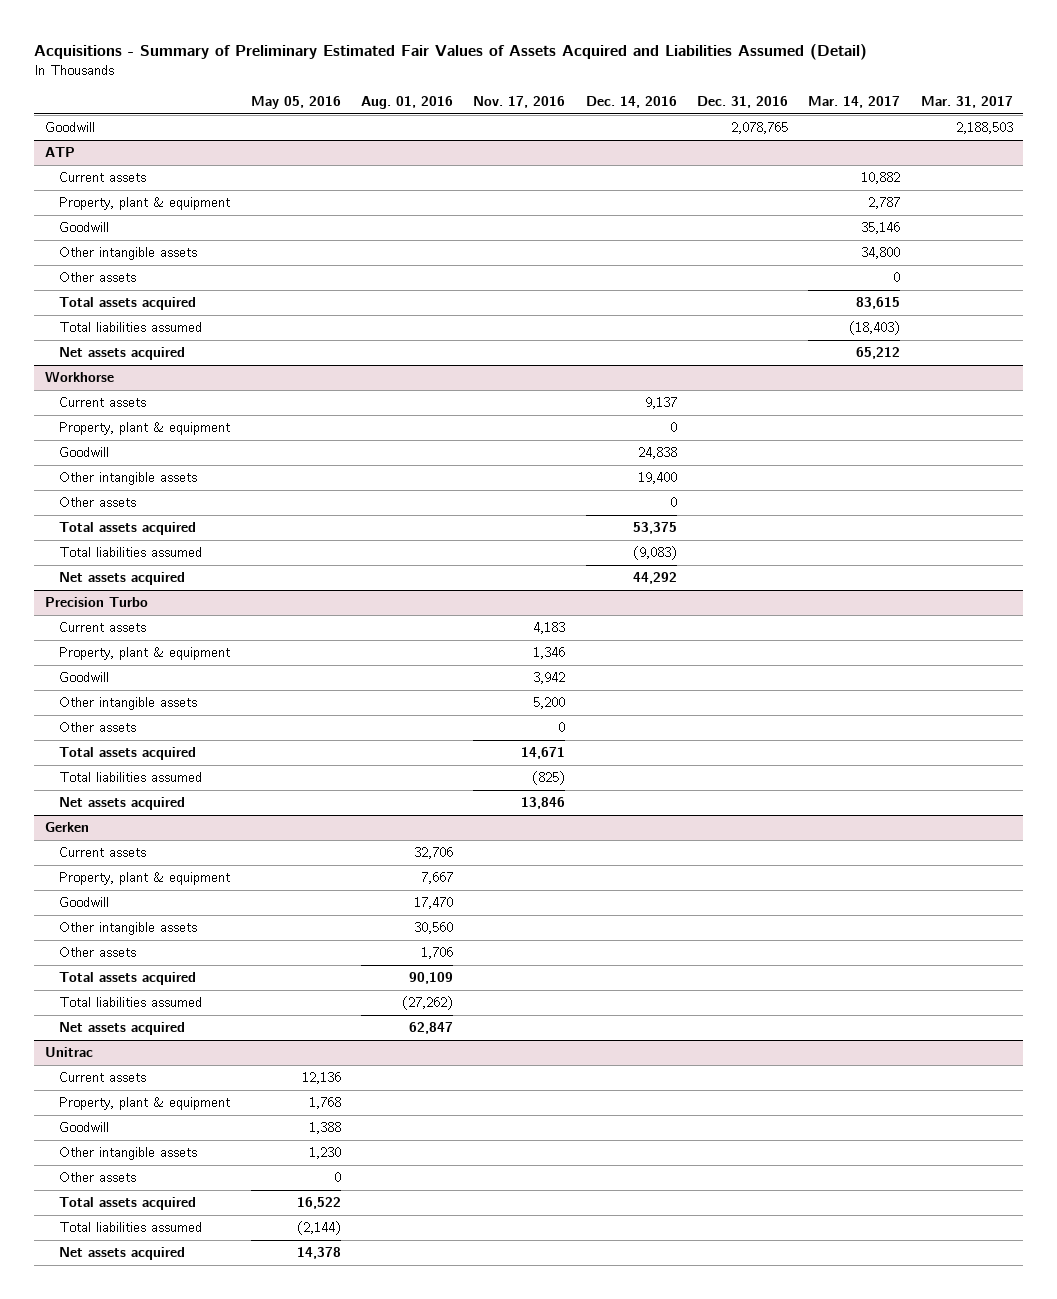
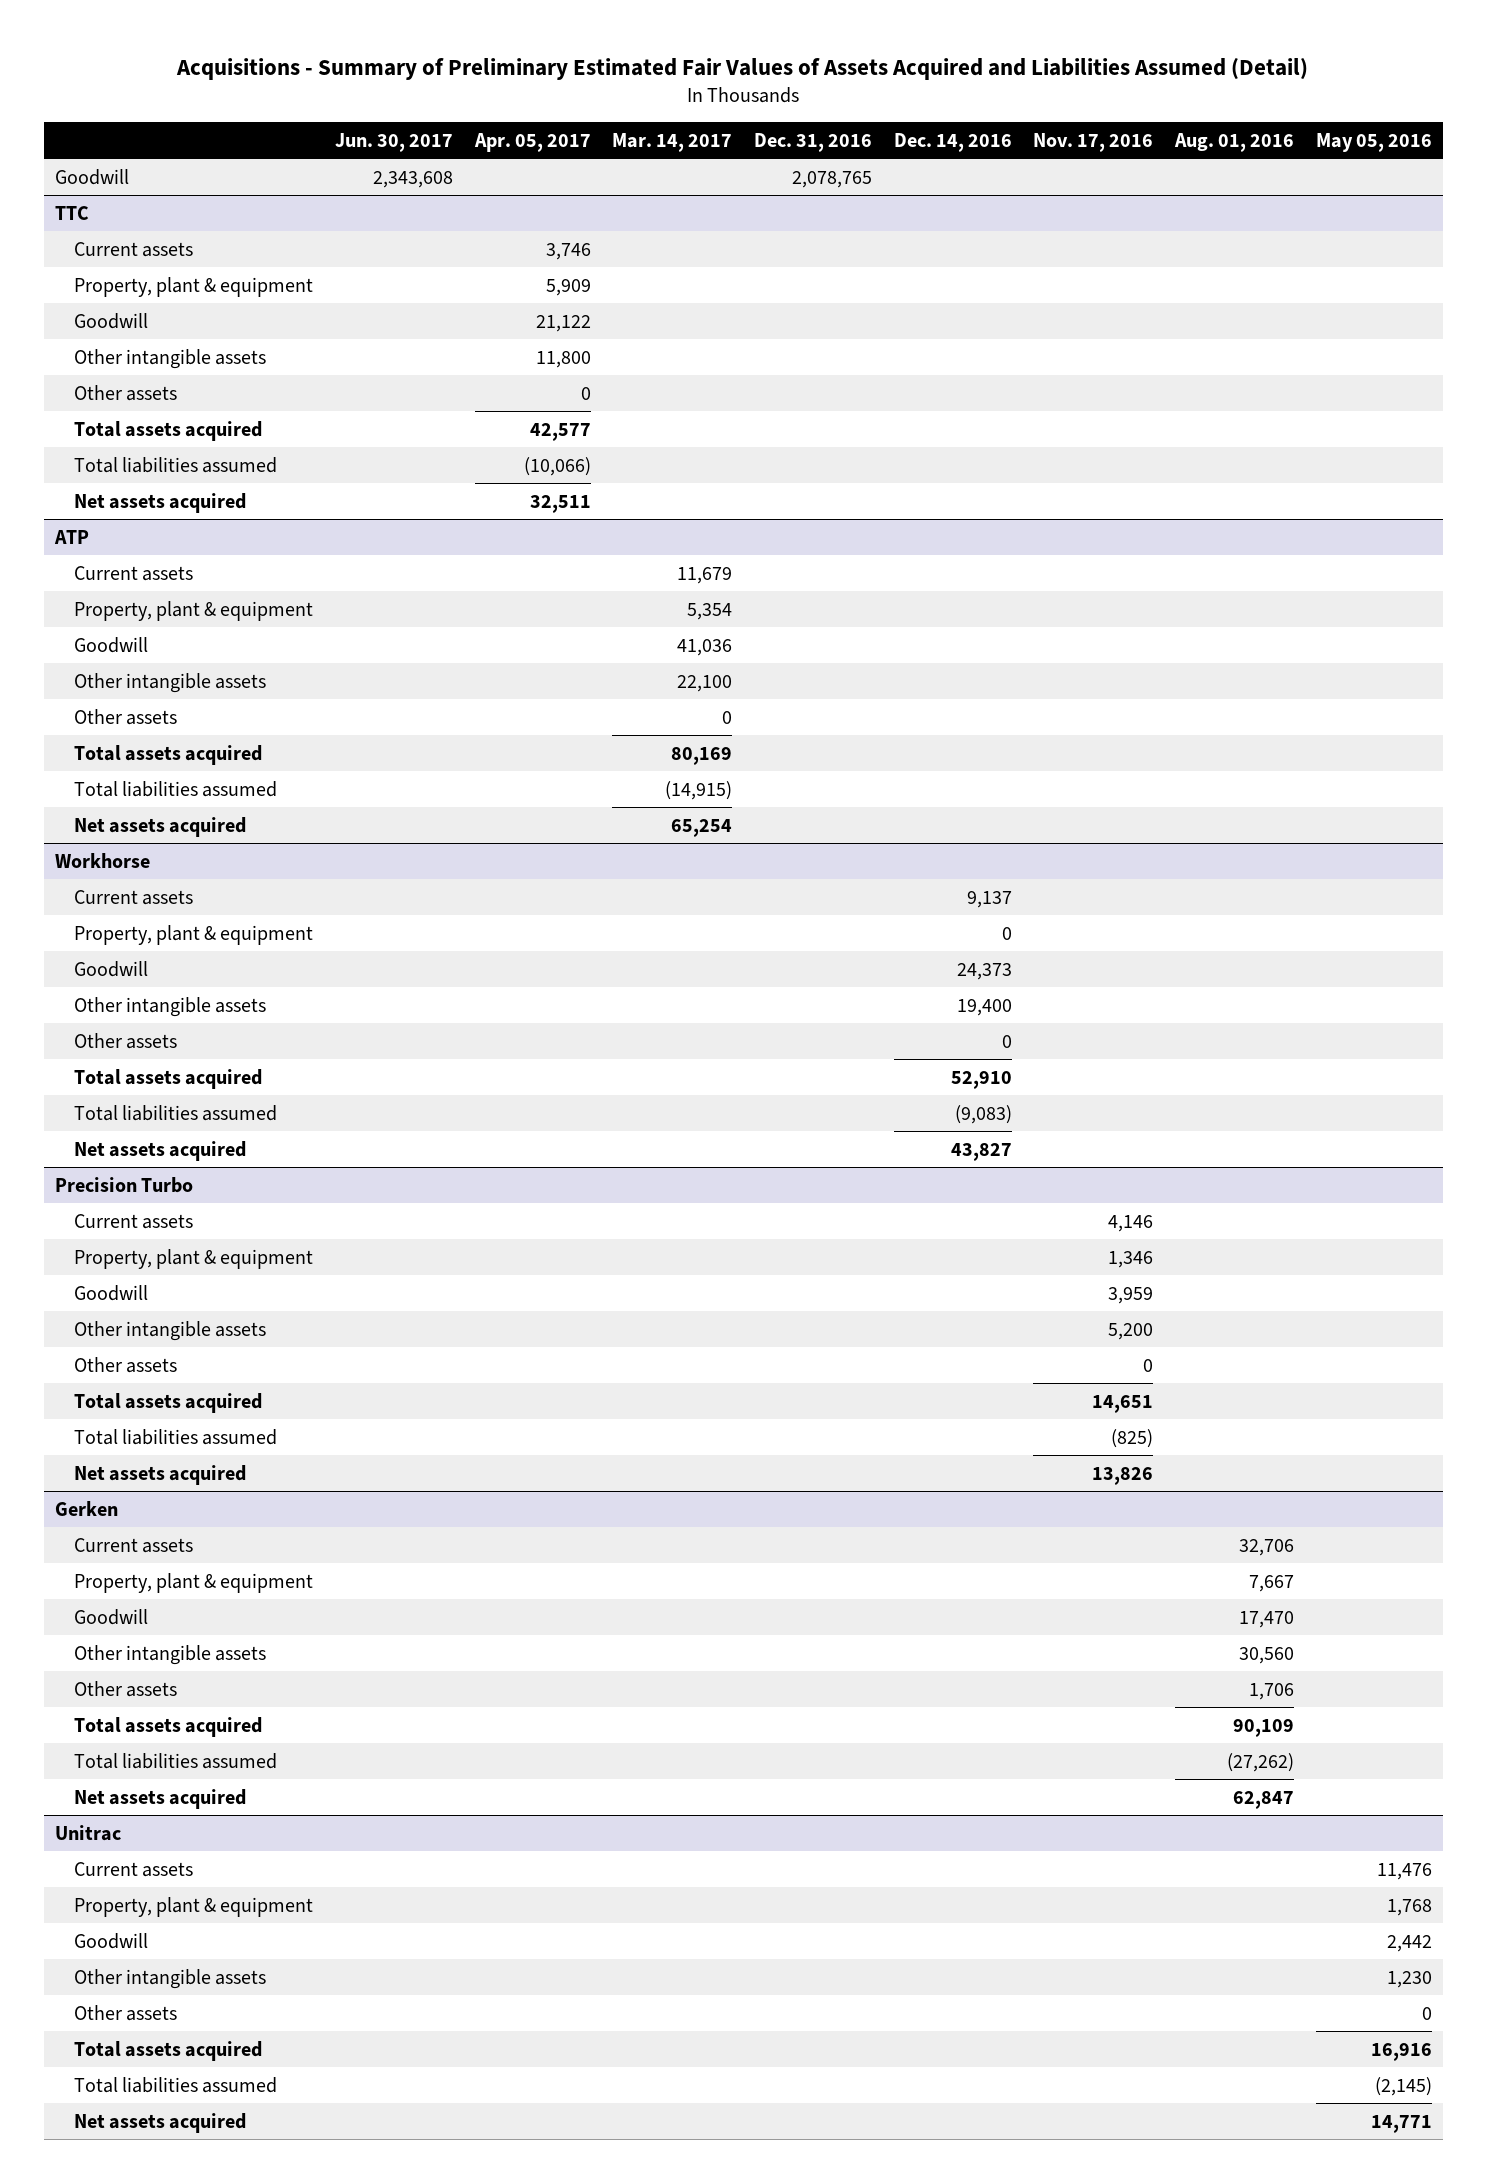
- | May 05, 2016 | Aug. 01, 2016 | Nov. 17, 2016 | Dec. 14, 2016 | Dec. 31, 2016 | Mar. 14, 2017 | Mar. 31, 2017
+ | Jun. 30, 2017 | Apr. 05, 2017 | Mar. 14, 2017 | Dec. 31, 2016 | Dec. 14, 2016 | Nov. 17, 2016 | Aug. 01, 2016 | May 05, 2016
+ TTC
+ Current assets | | 3,746 | | | | | |
+ Property, plant & equipment | | 5,909 | | | | | |
+ Goodwill | | 21,122 | | | | | |
+ Other intangible assets | | 11,800 | | | | | |
+ Other assets | | 0 | | | | | |
+ Total assets acquired | | 42,577 | | | | | |
+ Total liabilities assumed | | (10,066) | | | | | |
+ Net assets acquired | | 32,511 | | | | | |
@ ATP
- Current assets | | | | | | 10,882 |
- Property, plant & equipment | | | | | | 2,787 |
- Goodwill | | | | | | 35,146 |
- Other intangible assets | | | | | | 34,800 |
+ Current assets | | | 11,679 | | | | |
+ Property, plant & equipment | | | 5,354 | | | | |
+ Goodwill | | | 41,036 | | | | |
+ Other intangible assets | | | 22,100 | | | | |
- Total assets acquired | | | | | | 83,615 |
- Total liabilities assumed | | | | | | (18,403) |
- Net assets acquired | | | | | | 65,212 |
+ Total assets acquired | | | 80,169 | | | | |
+ Total liabilities assumed | | | (14,915) | | | | |
+ Net assets acquired | | | 65,254 | | | | |
@ Workhorse
- Goodwill | | | | 24,838 | | |
+ Goodwill | | | | | 24,373 | | |
- Total assets acquired | | | | 53,375 | | |
+ Total assets acquired | | | | | 52,910 | | |
- Net assets acquired | | | | 44,292 | | |
+ Net assets acquired | | | | | 43,827 | | |
@ Precision Turbo
- Current assets | | | 4,183 | | | |
+ Current assets | | | | | | 4,146 | |
- Goodwill | | | 3,942 | | | |
+ Goodwill | | | | | | 3,959 | |
- Total assets acquired | | | 14,671 | | | |
+ Total assets acquired | | | | | | 14,651 | |
- Net assets acquired | | | 13,846 | | | |
+ Net assets acquired | | | | | | 13,826 | |
@ Unitrac
- Current assets | 12,136 | | | | | |
+ Current assets | | | | | | | | 11,476
- Goodwill | 1,388 | | | | | |
+ Goodwill | | | | | | | | 2,442
- Total assets acquired | 16,522 | | | | | |
- Total liabilities assumed | (2,144) | | | | | |
- Net assets acquired | 14,378 | | | | | |
+ Total assets acquired | | | | | | | | 16,916
+ Total liabilities assumed | | | | | | | | (2,145)
+ Net assets acquired | | | | | | | | 14,771

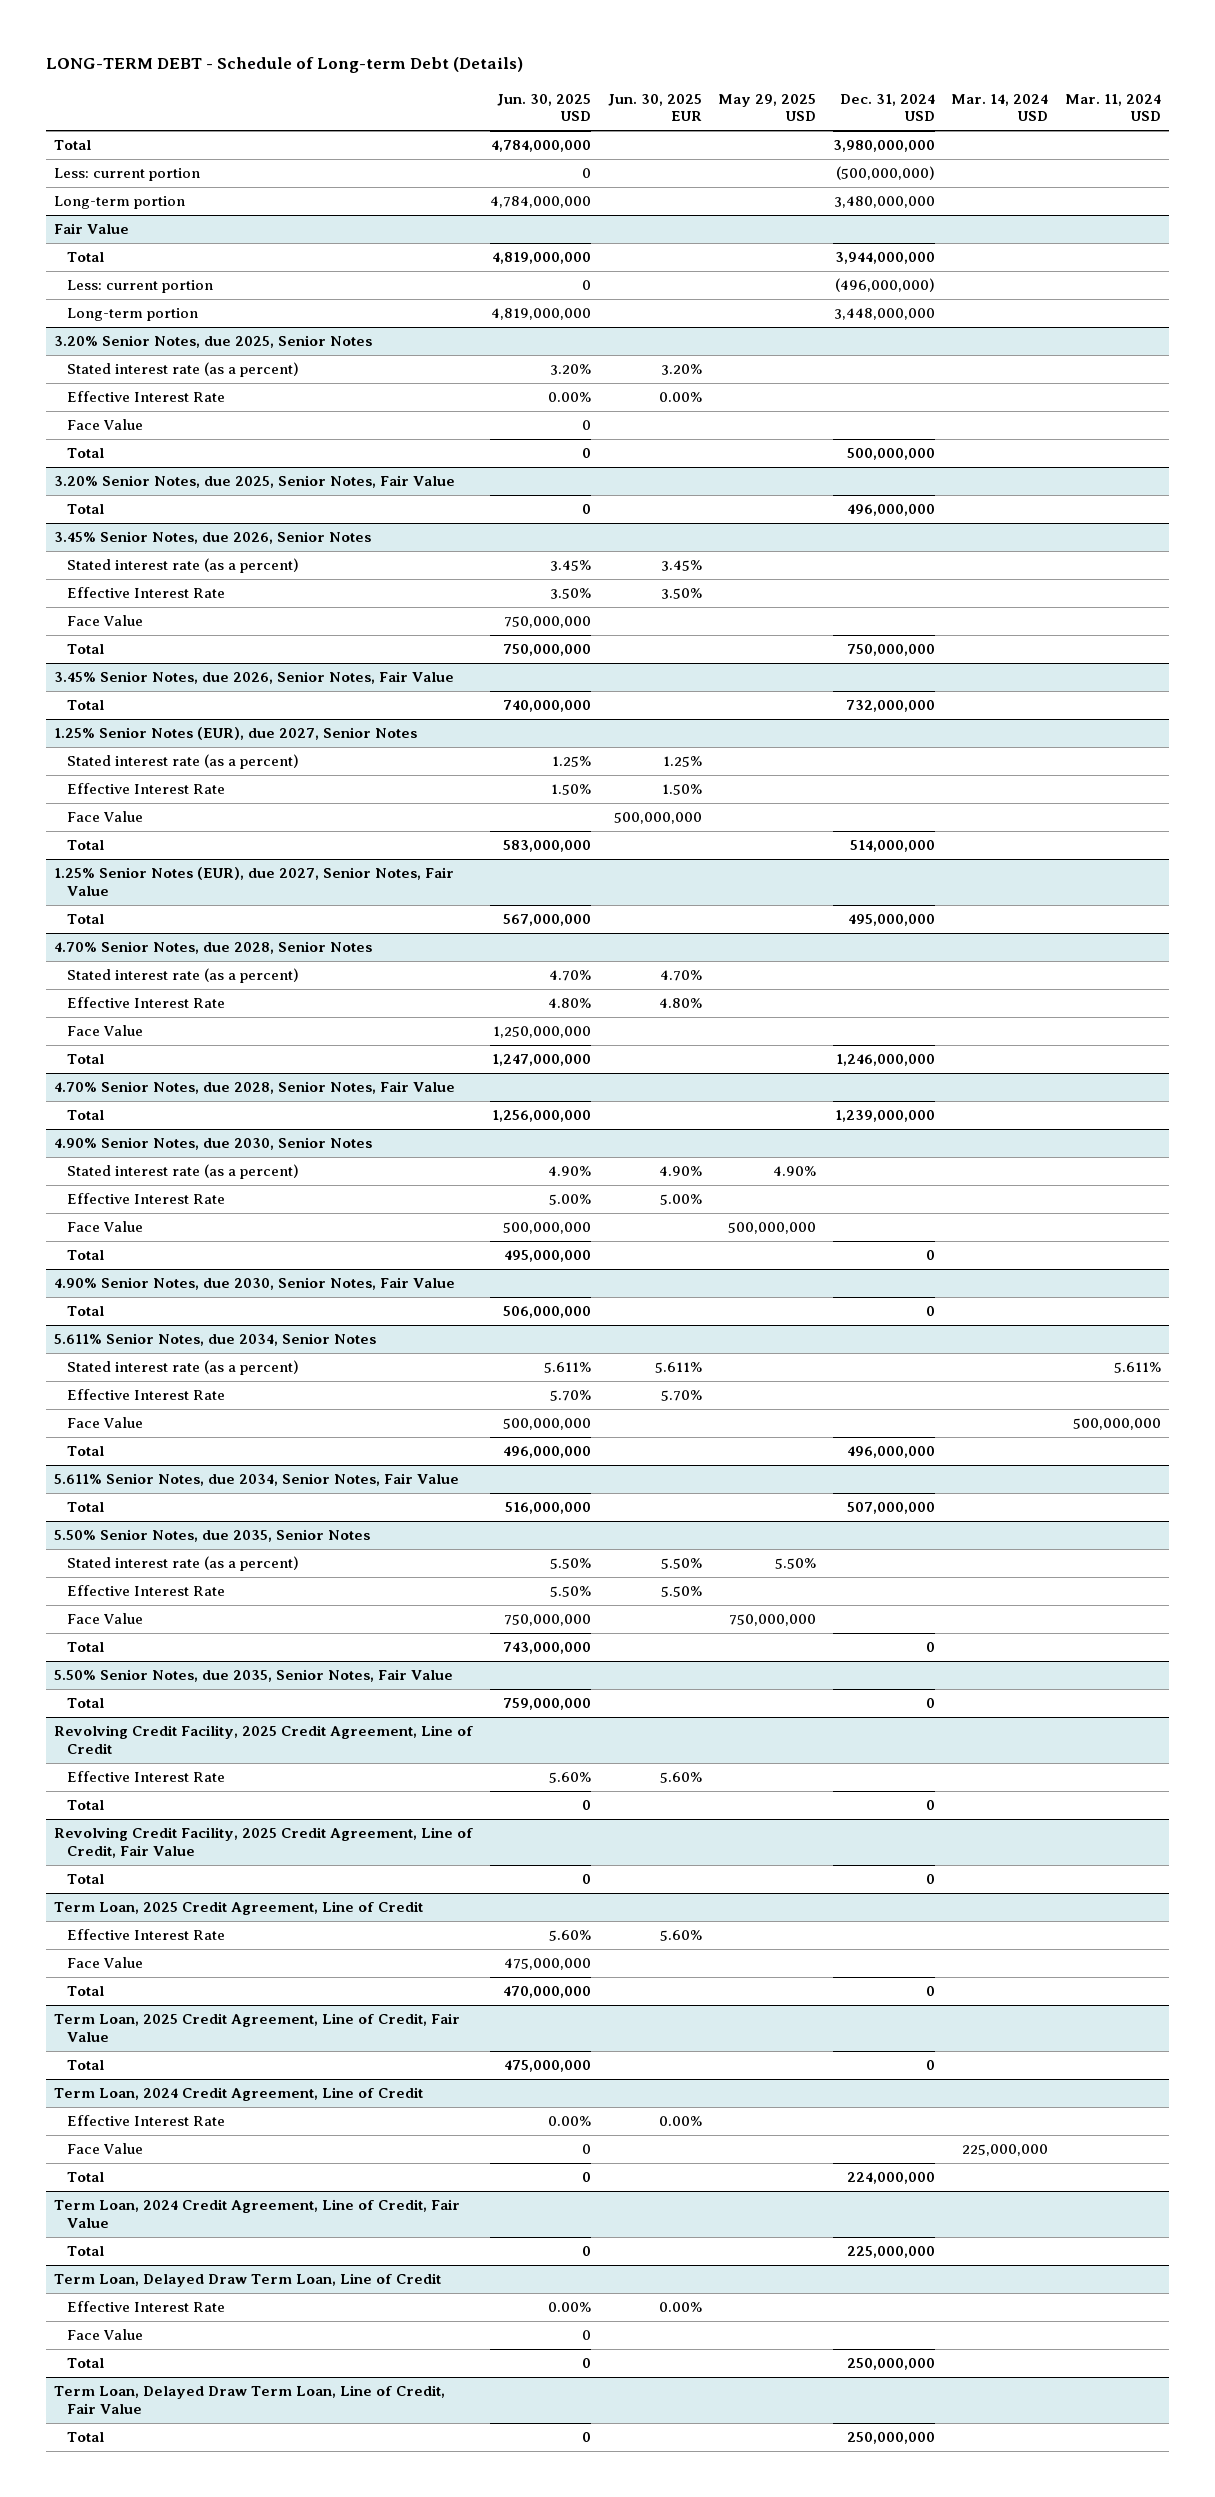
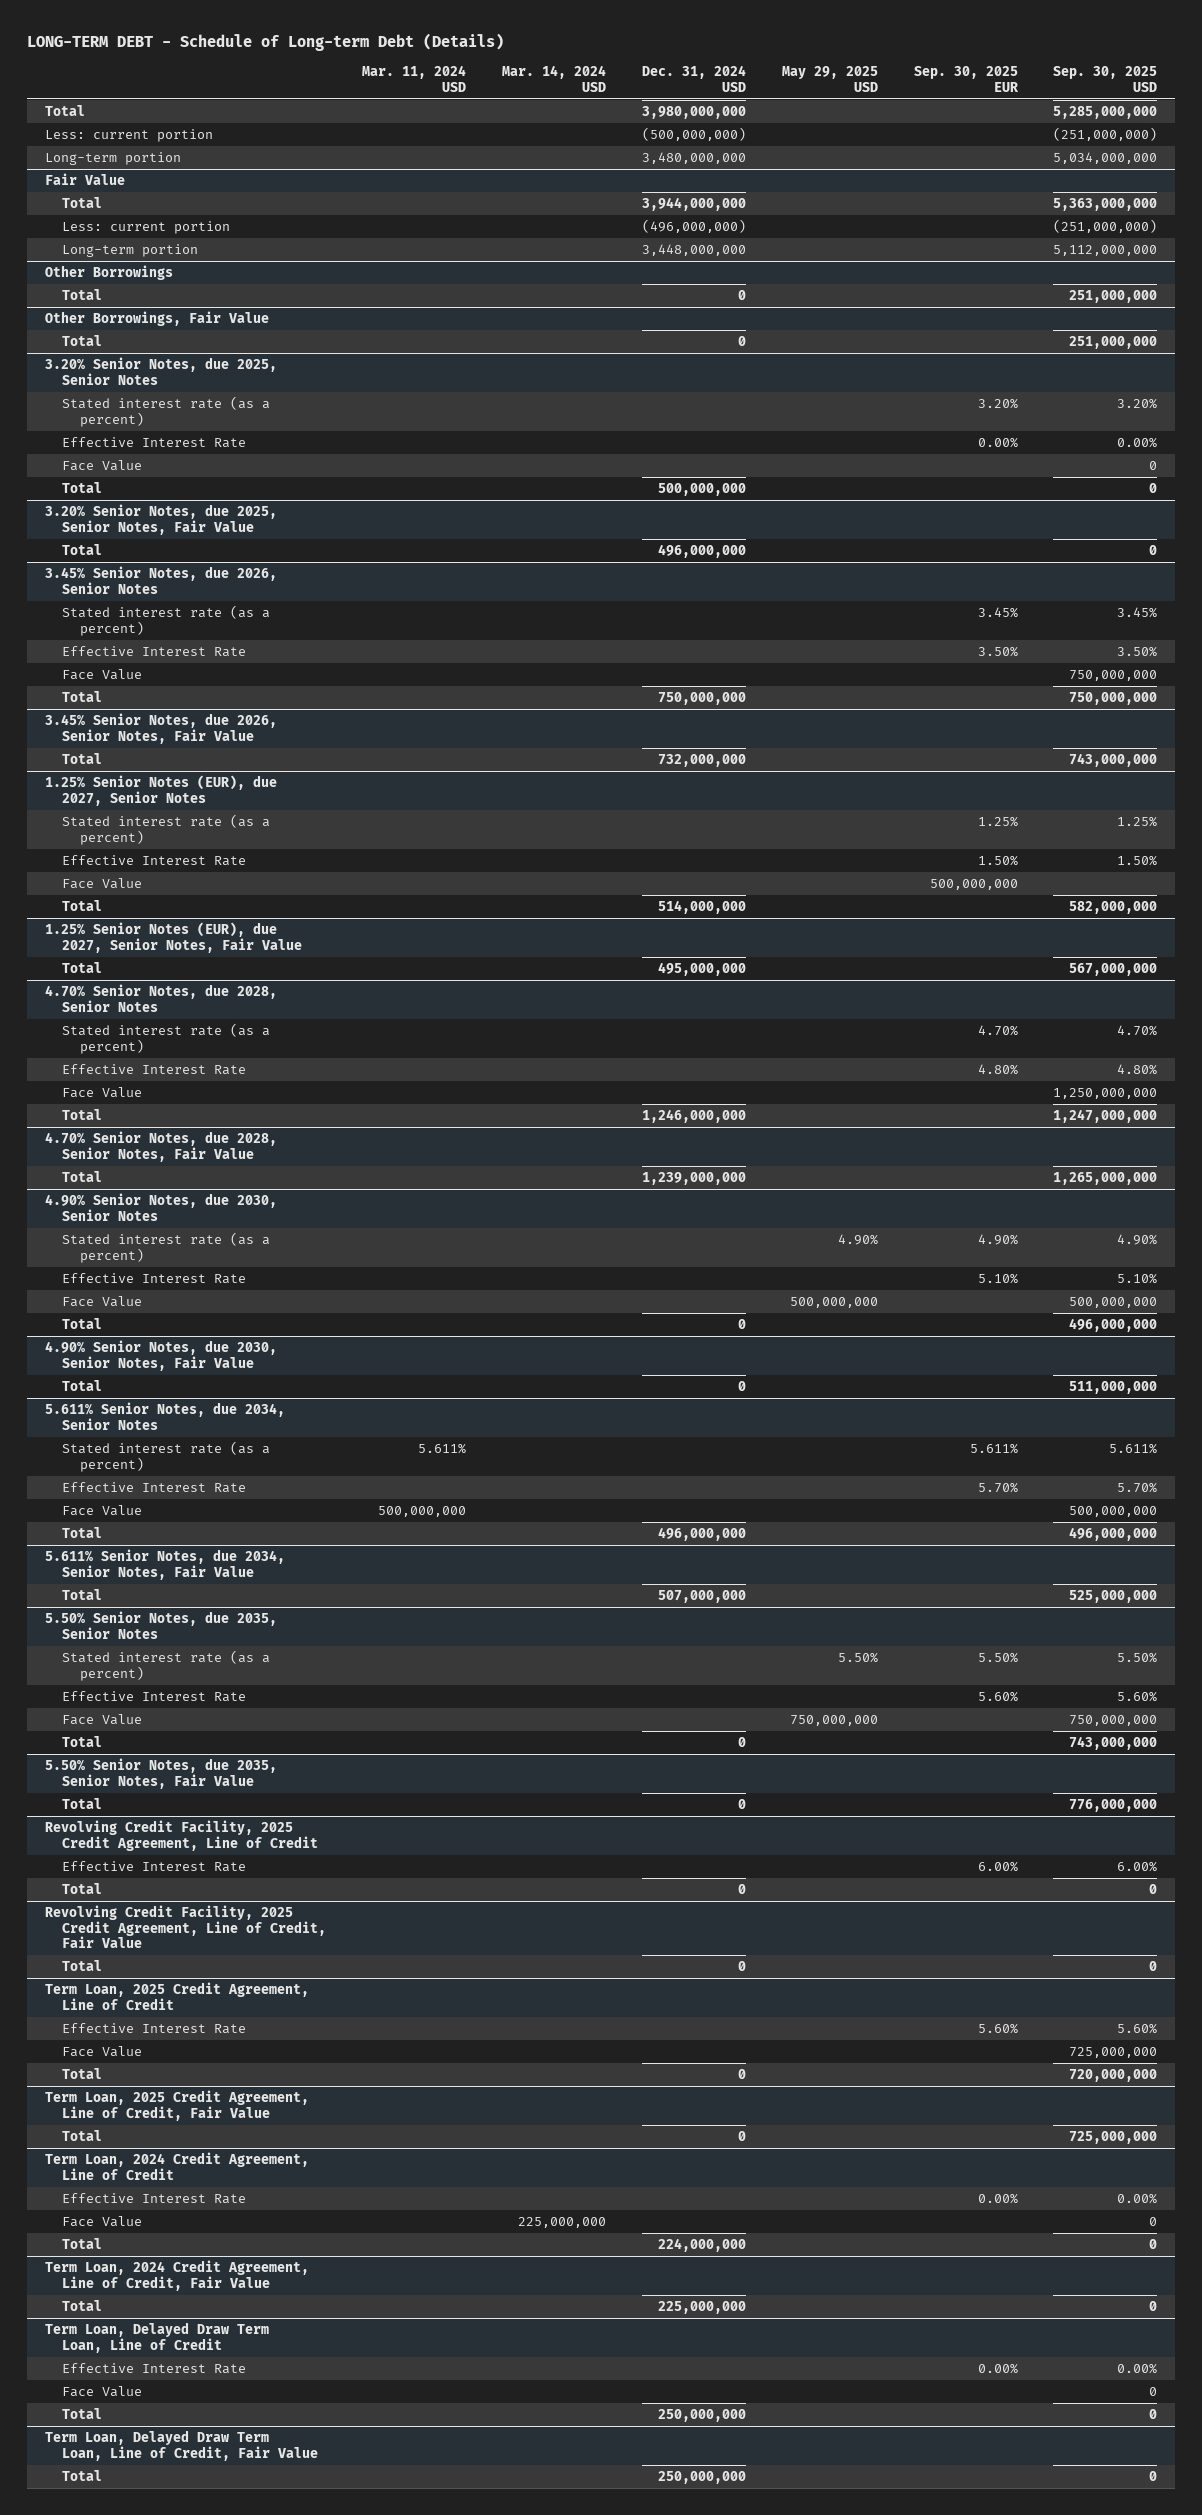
- | Jun. 30, 2025 USD | Jun. 30, 2025 EUR | May 29, 2025 USD | Dec. 31, 2024 USD | Mar. 14, 2024 USD | Mar. 11, 2024 USD
+ | Mar. 11, 2024 USD | Mar. 14, 2024 USD | Dec. 31, 2024 USD | May 29, 2025 USD | Sep. 30, 2025 EUR | Sep. 30, 2025 USD
+ Other Borrowings
+ Total | | | 0 | | | 251,000,000
+ Other Borrowings, Fair Value
+ Total | | | 0 | | | 251,000,000

